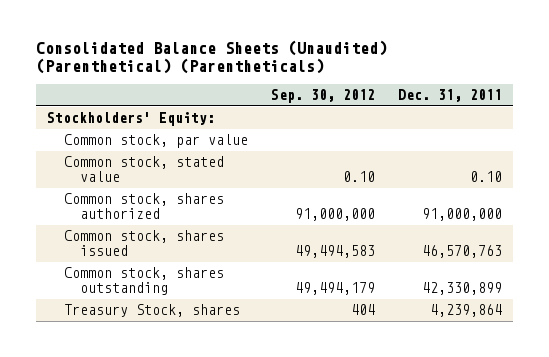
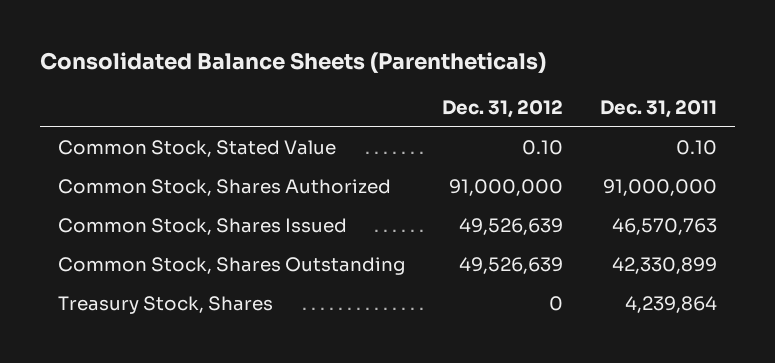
- Consolidated Balance Sheets (Unaudited) (Parenthetical) (Parentheticals)
+ Consolidated Balance Sheets (Parentheticals)
- | Sep. 30, 2012 | Dec. 31, 2011
+ | Dec. 31, 2012 | Dec. 31, 2011
- Stockholders' Equity:
- Common stock, par value
- Common stock, stated value | 0.10 | 0.10
- Common stock, shares authorized | 91,000,000 | 91,000,000
- Common stock, shares issued | 49,494,583 | 46,570,763
- Common stock, shares outstanding | 49,494,179 | 42,330,899
- Treasury Stock, shares | 404 | 4,239,864
+ Common Stock, Stated Value | 0.10 | 0.10
+ Common Stock, Shares Authorized | 91,000,000 | 91,000,000
+ Common Stock, Shares Issued | 49,526,639 | 46,570,763
+ Common Stock, Shares Outstanding | 49,526,639 | 42,330,899
+ Treasury Stock, Shares | 0 | 4,239,864

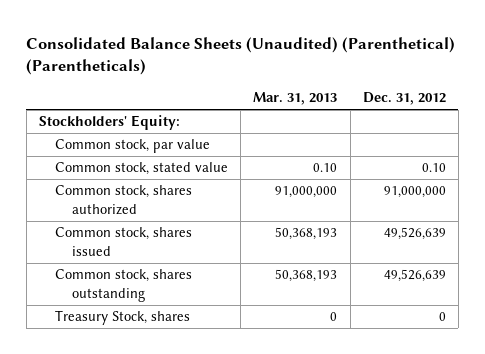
- Consolidated Balance Sheets (Parentheticals)
+ Consolidated Balance Sheets (Unaudited) (Parenthetical) (Parentheticals)
- | Dec. 31, 2012 | Dec. 31, 2011
+ | Mar. 31, 2013 | Dec. 31, 2012
- Common Stock, Stated Value | 0.10 | 0.10
- Common Stock, Shares Authorized | 91,000,000 | 91,000,000
- Common Stock, Shares Issued | 49,526,639 | 46,570,763
- Common Stock, Shares Outstanding | 49,526,639 | 42,330,899
- Treasury Stock, Shares | 0 | 4,239,864
+ Stockholders' Equity:
+ Common stock, par value
+ Common stock, stated value | 0.10 | 0.10
+ Common stock, shares authorized | 91,000,000 | 91,000,000
+ Common stock, shares issued | 50,368,193 | 49,526,639
+ Common stock, shares outstanding | 50,368,193 | 49,526,639
+ Treasury Stock, shares | 0 | 0

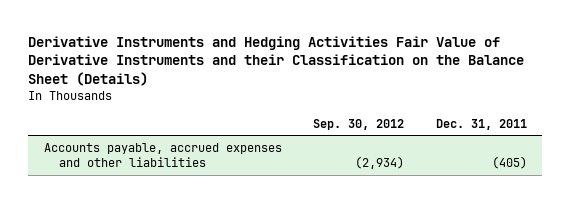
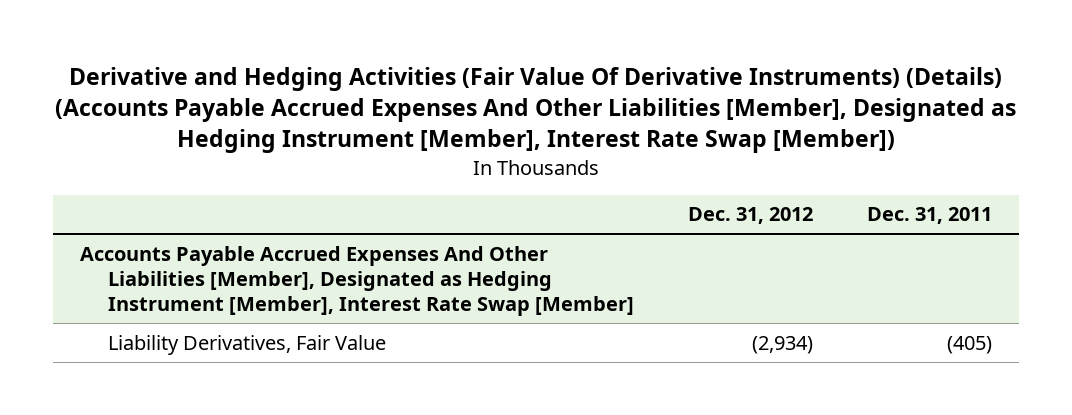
- Derivative Instruments and Hedging Activities Fair Value of Derivative Instruments and their Classification on the Balance Sheet (Details)
+ Derivative and Hedging Activities (Fair Value Of Derivative Instruments) (Details) (Accounts Payable Accrued Expenses And Other Liabilities [Member], Designated as Hedging Instrument [Member], Interest Rate Swap [Member])
- | Sep. 30, 2012 | Dec. 31, 2011
+ | Dec. 31, 2012 | Dec. 31, 2011
- Accounts payable, accrued expenses and other liabilities | (2,934) | (405)
+ Accounts Payable Accrued Expenses And Other Liabilities [Member], Designated as Hedging Instrument [Member], Interest Rate Swap [Member]
+ Liability Derivatives, Fair Value | (2,934) | (405)

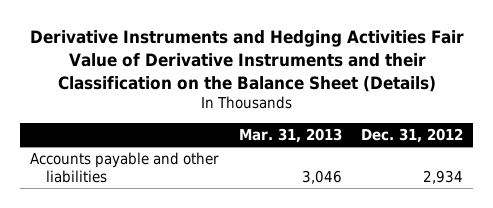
- Derivative and Hedging Activities (Fair Value Of Derivative Instruments) (Details) (Accounts Payable Accrued Expenses And Other Liabilities [Member], Designated as Hedging Instrument [Member], Interest Rate Swap [Member])
+ Derivative Instruments and Hedging Activities Fair Value of Derivative Instruments and their Classification on the Balance Sheet (Details)
- | Dec. 31, 2012 | Dec. 31, 2011
+ | Mar. 31, 2013 | Dec. 31, 2012
- Accounts Payable Accrued Expenses And Other Liabilities [Member], Designated as Hedging Instrument [Member], Interest Rate Swap [Member]
- Liability Derivatives, Fair Value | (2,934) | (405)
+ Accounts payable and other liabilities | 3,046 | 2,934

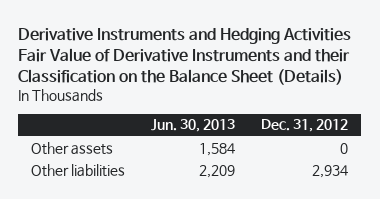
- | Mar. 31, 2013 | Dec. 31, 2012
+ | Jun. 30, 2013 | Dec. 31, 2012
- Accounts payable and other liabilities | 3,046 | 2,934
+ Other assets | 1,584 | 0
+ Other liabilities | 2,209 | 2,934

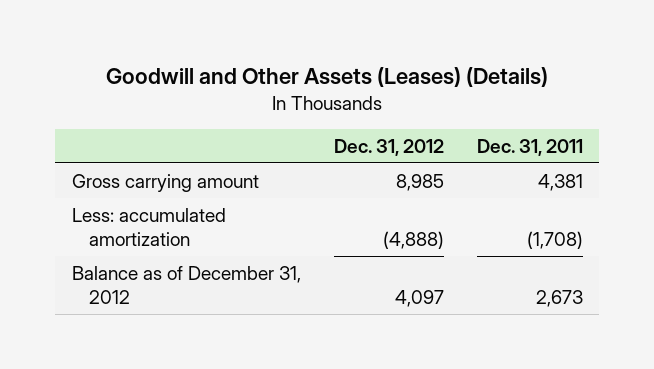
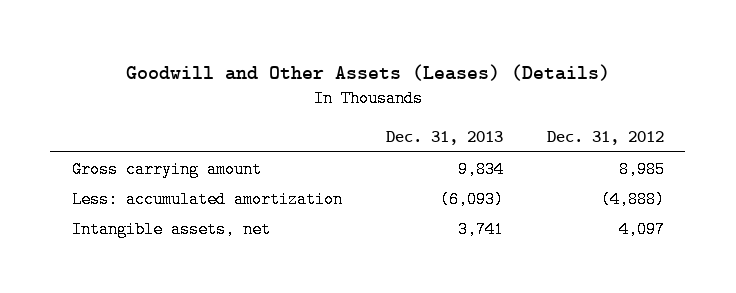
- | Dec. 31, 2012 | Dec. 31, 2011
+ | Dec. 31, 2013 | Dec. 31, 2012
- Balance as of December 31, 2012 | 4,097 | 2,673
+ Intangible assets, net | 3,741 | 4,097

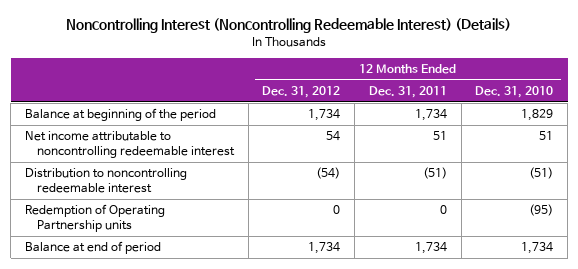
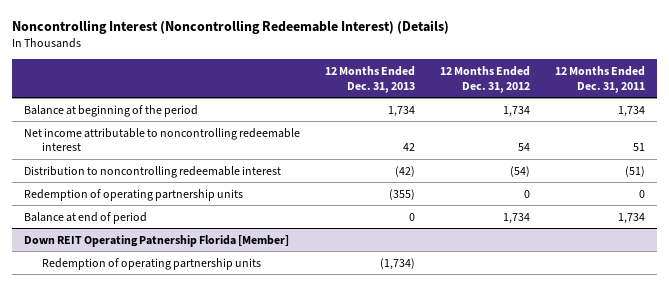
- | 12 Months Ended Dec. 31, 2012 | 12 Months Ended Dec. 31, 2011 | 12 Months Ended Dec. 31, 2010
+ | 12 Months Ended Dec. 31, 2013 | 12 Months Ended Dec. 31, 2012 | 12 Months Ended Dec. 31, 2011
- Redemption of Operating Partnership units | 0 | 0 | (95)
+ Redemption of operating partnership units | (355) | 0 | 0
+ Down REIT Operating Patnership Florida [Member]
+ Redemption of operating partnership units | (1,734) | |

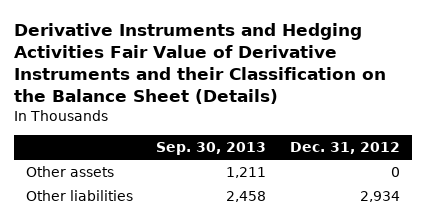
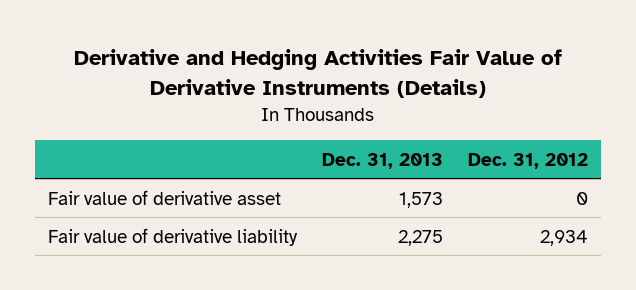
- Derivative Instruments and Hedging Activities Fair Value of Derivative Instruments and their Classification on the Balance Sheet (Details)
+ Derivative and Hedging Activities Fair Value of Derivative Instruments (Details)
- | Sep. 30, 2013 | Dec. 31, 2012
+ | Dec. 31, 2013 | Dec. 31, 2012
- Other assets | 1,211 | 0
- Other liabilities | 2,458 | 2,934
+ Fair value of derivative asset | 1,573 | 0
+ Fair value of derivative liability | 2,275 | 2,934

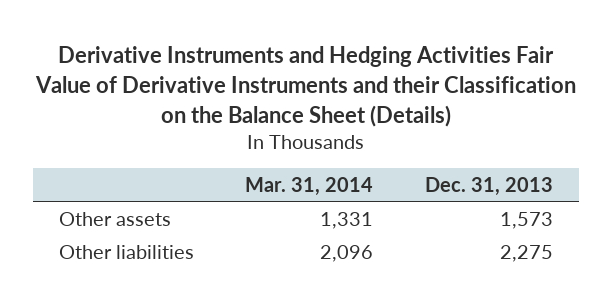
- Derivative and Hedging Activities Fair Value of Derivative Instruments (Details)
+ Derivative Instruments and Hedging Activities Fair Value of Derivative Instruments and their Classification on the Balance Sheet (Details)
- | Dec. 31, 2013 | Dec. 31, 2012
+ | Mar. 31, 2014 | Dec. 31, 2013
- Fair value of derivative asset | 1,573 | 0
- Fair value of derivative liability | 2,275 | 2,934
+ Other assets | 1,331 | 1,573
+ Other liabilities | 2,096 | 2,275

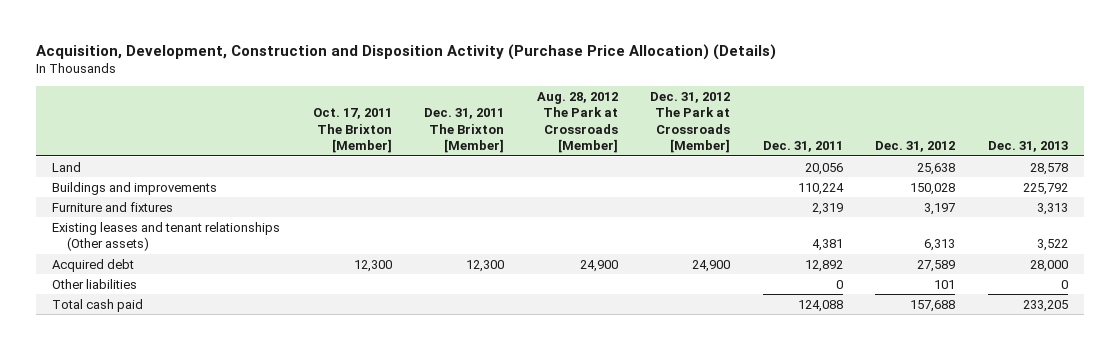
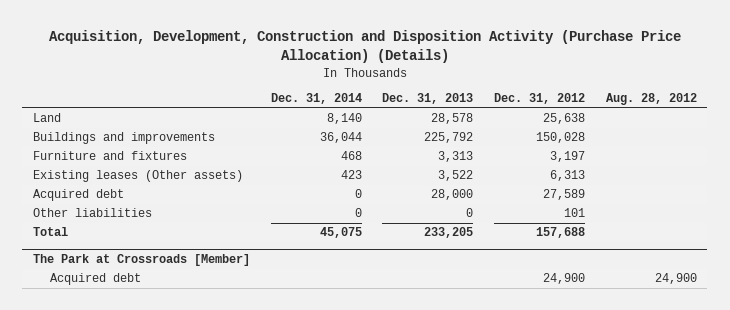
- | Oct. 17, 2011 The Brixton [Member] | Dec. 31, 2011 The Brixton [Member] | Aug. 28, 2012 The Park at Crossroads [Member] | Dec. 31, 2012 The Park at Crossroads [Member] | Dec. 31, 2011 | Dec. 31, 2012 | Dec. 31, 2013
+ | Dec. 31, 2014 | Dec. 31, 2013 | Dec. 31, 2012 | Aug. 28, 2012
- Existing leases and tenant relationships (Other assets) | | | | | 4,381 | 6,313 | 3,522
+ Existing leases (Other assets) | 423 | 3,522 | 6,313 |
- Total cash paid | | | | | 124,088 | 157,688 | 233,205
+ Total | 45,075 | 233,205 | 157,688 |
+ The Park at Crossroads [Member]
+ Acquired debt | | | 24,900 | 24,900

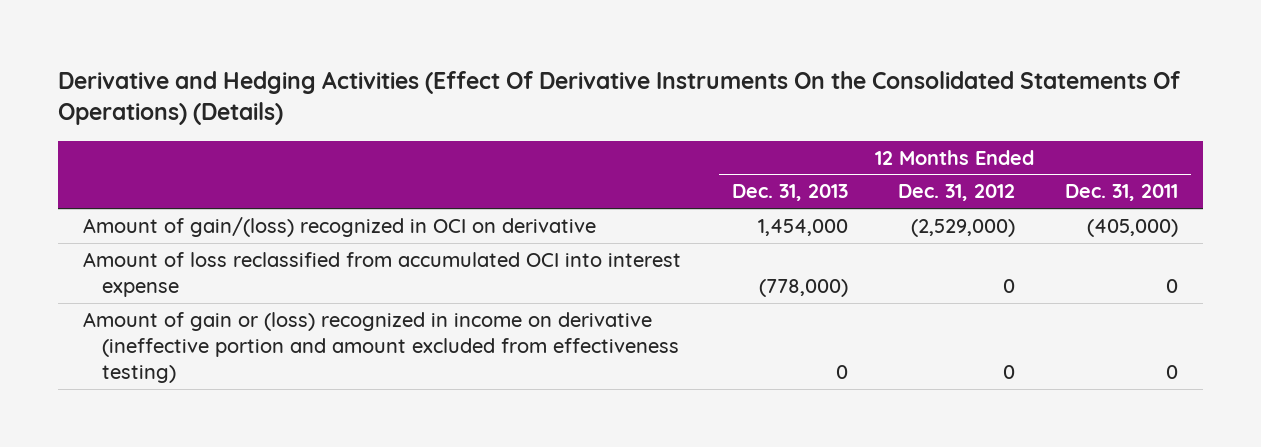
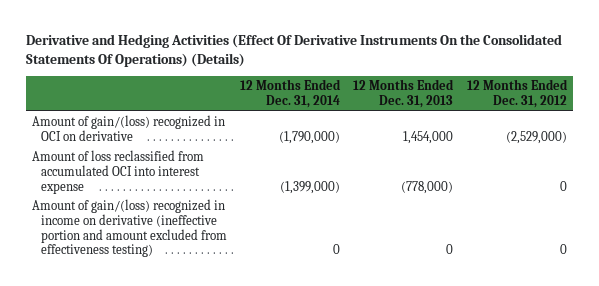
- | 12 Months Ended Dec. 31, 2013 | 12 Months Ended Dec. 31, 2012 | 12 Months Ended Dec. 31, 2011
+ | 12 Months Ended Dec. 31, 2014 | 12 Months Ended Dec. 31, 2013 | 12 Months Ended Dec. 31, 2012
- Amount of gain or (loss) recognized in income on derivative (ineffective portion and amount excluded from effectiveness testing) | 0 | 0 | 0
+ Amount of gain/(loss) recognized in income on derivative (ineffective portion and amount excluded from effectiveness testing) | 0 | 0 | 0

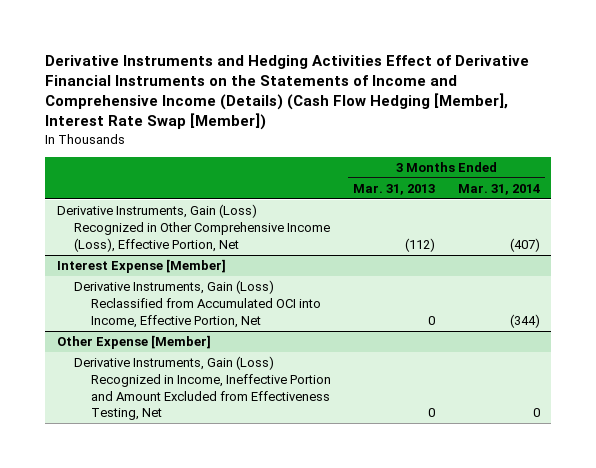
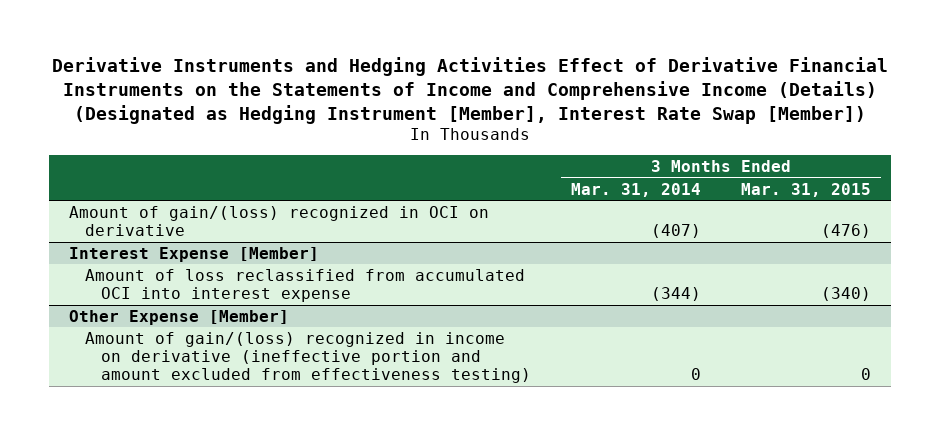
- Derivative Instruments and Hedging Activities Effect of Derivative Financial Instruments on the Statements of Income and Comprehensive Income (Details) (Cash Flow Hedging [Member], Interest Rate Swap [Member])
+ Derivative Instruments and Hedging Activities Effect of Derivative Financial Instruments on the Statements of Income and Comprehensive Income (Details) (Designated as Hedging Instrument [Member], Interest Rate Swap [Member])
- | 3 Months Ended Mar. 31, 2013 | 3 Months Ended Mar. 31, 2014
+ | 3 Months Ended Mar. 31, 2014 | 3 Months Ended Mar. 31, 2015
- Derivative Instruments, Gain (Loss) Recognized in Other Comprehensive Income (Loss), Effective Portion, Net | (112) | (407)
+ Amount of gain/(loss) recognized in OCI on derivative | (407) | (476)
@ Interest Expense [Member]
- Derivative Instruments, Gain (Loss) Reclassified from Accumulated OCI into Income, Effective Portion, Net | 0 | (344)
+ Amount of loss reclassified from accumulated OCI into interest expense | (344) | (340)
@ Other Expense [Member]
- Derivative Instruments, Gain (Loss) Recognized in Income, Ineffective Portion and Amount Excluded from Effectiveness Testing, Net | 0 | 0
+ Amount of gain/(loss) recognized in income on derivative (ineffective portion and amount excluded from effectiveness testing) | 0 | 0

